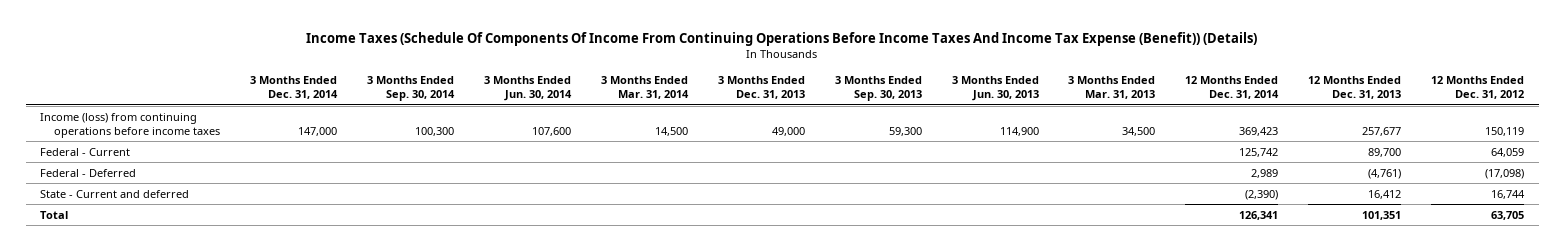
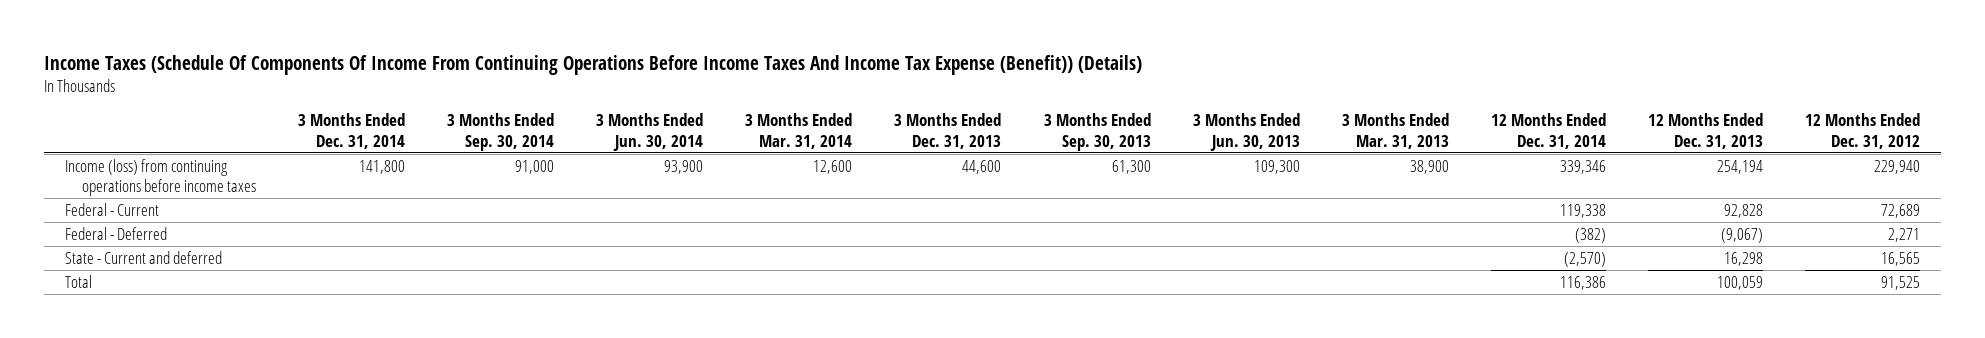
- Income (loss) from continuing operations before income taxes | 147,000 | 100,300 | 107,600 | 14,500 | 49,000 | 59,300 | 114,900 | 34,500 | 369,423 | 257,677 | 150,119
- Federal - Current | | | | | | | | | 125,742 | 89,700 | 64,059
- Federal - Deferred | | | | | | | | | 2,989 | (4,761) | (17,098)
- State - Current and deferred | | | | | | | | | (2,390) | 16,412 | 16,744
- Total | | | | | | | | | 126,341 | 101,351 | 63,705
+ Income (loss) from continuing operations before income taxes | 141,800 | 91,000 | 93,900 | 12,600 | 44,600 | 61,300 | 109,300 | 38,900 | 339,346 | 254,194 | 229,940
+ Federal - Current | | | | | | | | | 119,338 | 92,828 | 72,689
+ Federal - Deferred | | | | | | | | | (382) | (9,067) | 2,271
+ State - Current and deferred | | | | | | | | | (2,570) | 16,298 | 16,565
+ Total | | | | | | | | | 116,386 | 100,059 | 91,525

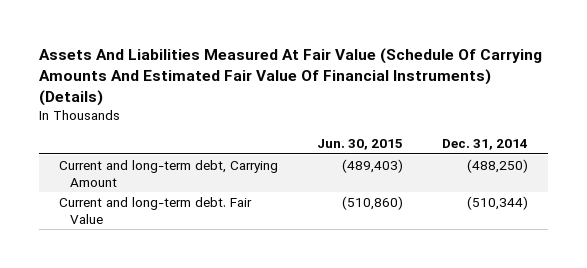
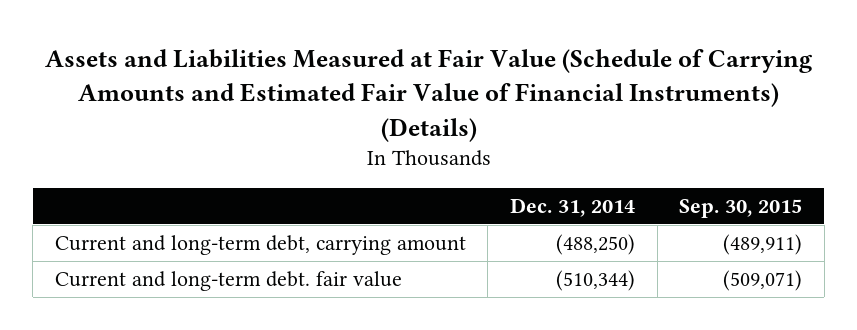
- Assets And Liabilities Measured At Fair Value (Schedule Of Carrying Amounts And Estimated Fair Value Of Financial Instruments) (Details)
+ Assets and Liabilities Measured at Fair Value (Schedule of Carrying Amounts and Estimated Fair Value of Financial Instruments) (Details)
- | Jun. 30, 2015 | Dec. 31, 2014
+ | Dec. 31, 2014 | Sep. 30, 2015
- Current and long-term debt, Carrying Amount | (489,403) | (488,250)
- Current and long-term debt. Fair Value | (510,860) | (510,344)
+ Current and long-term debt, carrying amount | (488,250) | (489,911)
+ Current and long-term debt. fair value | (510,344) | (509,071)

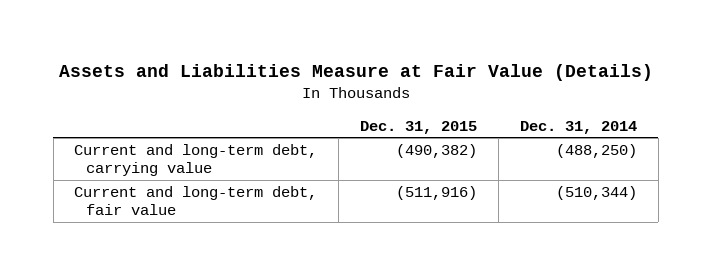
- Assets and Liabilities Measured at Fair Value (Schedule of Carrying Amounts and Estimated Fair Value of Financial Instruments) (Details)
+ Assets and Liabilities Measure at Fair Value (Details)
- | Dec. 31, 2014 | Sep. 30, 2015
+ | Dec. 31, 2015 | Dec. 31, 2014
- Current and long-term debt, carrying amount | (488,250) | (489,911)
- Current and long-term debt. fair value | (510,344) | (509,071)
+ Current and long-term debt, carrying value | (490,382) | (488,250)
+ Current and long-term debt, fair value | (511,916) | (510,344)

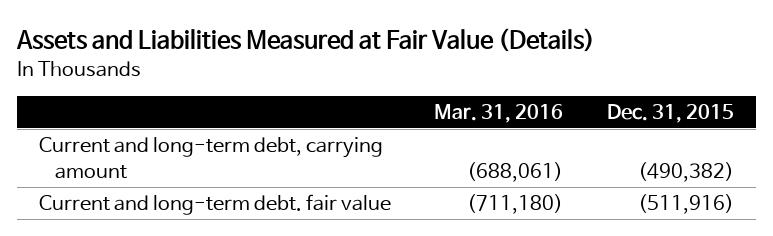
- Assets and Liabilities Measure at Fair Value (Details)
+ Assets and Liabilities Measured at Fair Value (Details)
- | Dec. 31, 2015 | Dec. 31, 2014
+ | Mar. 31, 2016 | Dec. 31, 2015
- Current and long-term debt, carrying value | (490,382) | (488,250)
- Current and long-term debt, fair value | (511,916) | (510,344)
+ Current and long-term debt, carrying amount | (688,061) | (490,382)
+ Current and long-term debt. fair value | (711,180) | (511,916)

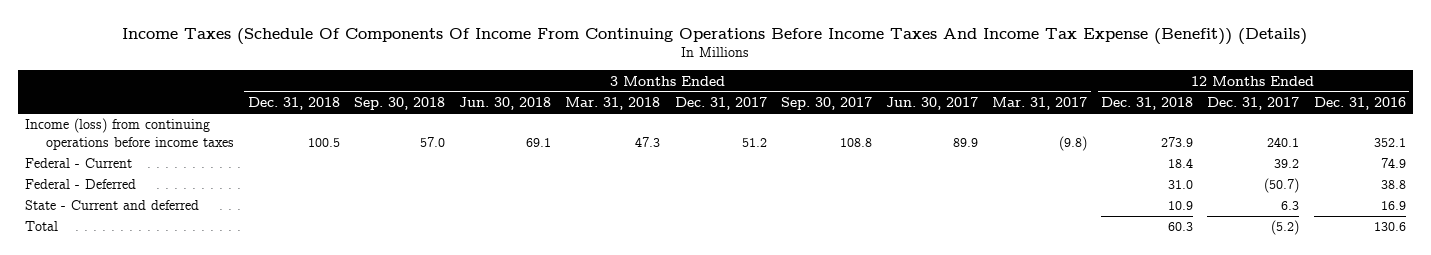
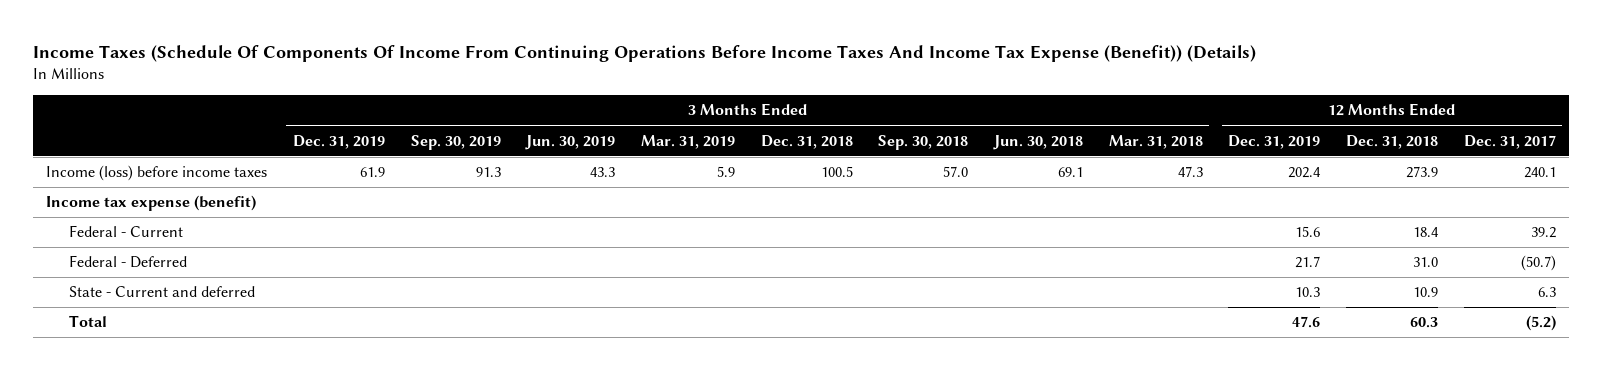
- | 3 Months Ended Dec. 31, 2018 | 3 Months Ended Sep. 30, 2018 | 3 Months Ended Jun. 30, 2018 | 3 Months Ended Mar. 31, 2018 | 3 Months Ended Dec. 31, 2017 | 3 Months Ended Sep. 30, 2017 | 3 Months Ended Jun. 30, 2017 | 3 Months Ended Mar. 31, 2017 | 12 Months Ended Dec. 31, 2018 | 12 Months Ended Dec. 31, 2017 | 12 Months Ended Dec. 31, 2016
+ | 3 Months Ended Dec. 31, 2019 | 3 Months Ended Sep. 30, 2019 | 3 Months Ended Jun. 30, 2019 | 3 Months Ended Mar. 31, 2019 | 3 Months Ended Dec. 31, 2018 | 3 Months Ended Sep. 30, 2018 | 3 Months Ended Jun. 30, 2018 | 3 Months Ended Mar. 31, 2018 | 12 Months Ended Dec. 31, 2019 | 12 Months Ended Dec. 31, 2018 | 12 Months Ended Dec. 31, 2017
- Income (loss) from continuing operations before income taxes | 100.5 | 57.0 | 69.1 | 47.3 | 51.2 | 108.8 | 89.9 | (9.8) | 273.9 | 240.1 | 352.1
+ Income (loss) before income taxes | 61.9 | 91.3 | 43.3 | 5.9 | 100.5 | 57.0 | 69.1 | 47.3 | 202.4 | 273.9 | 240.1
+ Income tax expense (benefit)

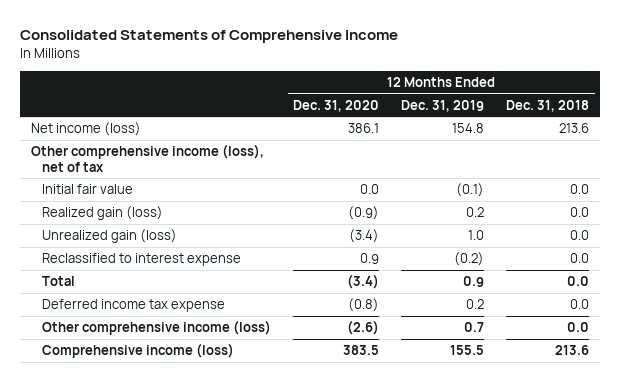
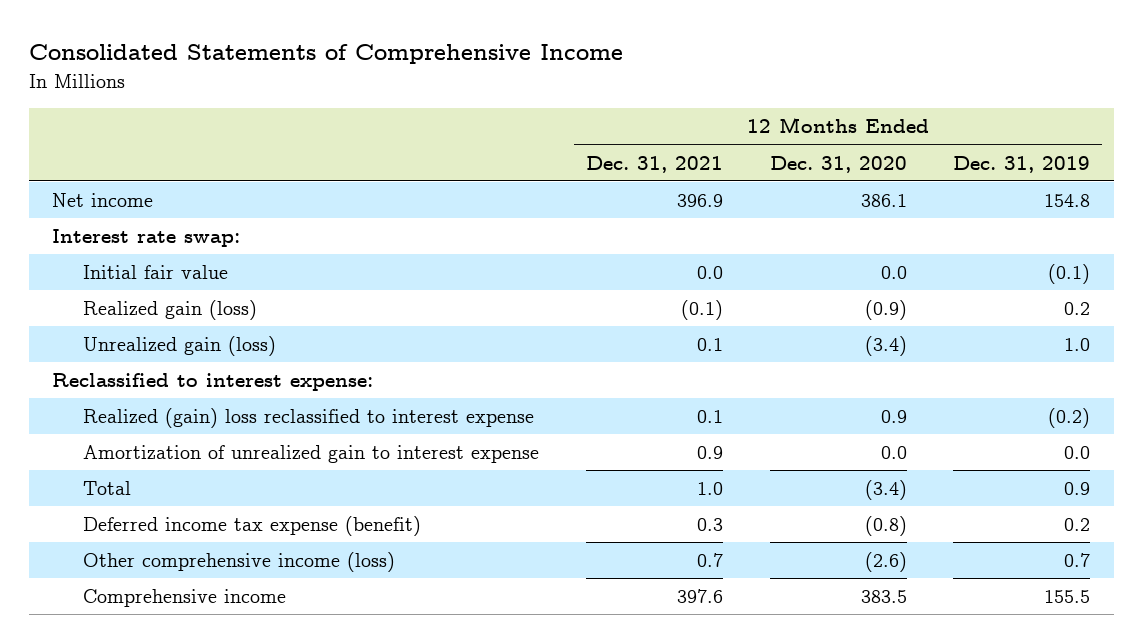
- | 12 Months Ended Dec. 31, 2020 | 12 Months Ended Dec. 31, 2019 | 12 Months Ended Dec. 31, 2018
+ | 12 Months Ended Dec. 31, 2021 | 12 Months Ended Dec. 31, 2020 | 12 Months Ended Dec. 31, 2019
- Net income (loss) | 386.1 | 154.8 | 213.6
- Other comprehensive income (loss), net of tax
+ Net income | 396.9 | 386.1 | 154.8
+ Interest rate swap:
- Reclassified to interest expense | 0.9 | (0.2) | 0.0
+ Reclassified to interest expense:
+ Realized (gain) loss reclassified to interest expense | 0.1 | 0.9 | (0.2)
+ Amortization of unrealized gain to interest expense | 0.9 | 0.0 | 0.0
- Deferred income tax expense | (0.8) | 0.2 | 0.0
+ Deferred income tax expense (benefit) | 0.3 | (0.8) | 0.2
- Comprehensive income (loss) | 383.5 | 155.5 | 213.6
+ Comprehensive income | 397.6 | 383.5 | 155.5

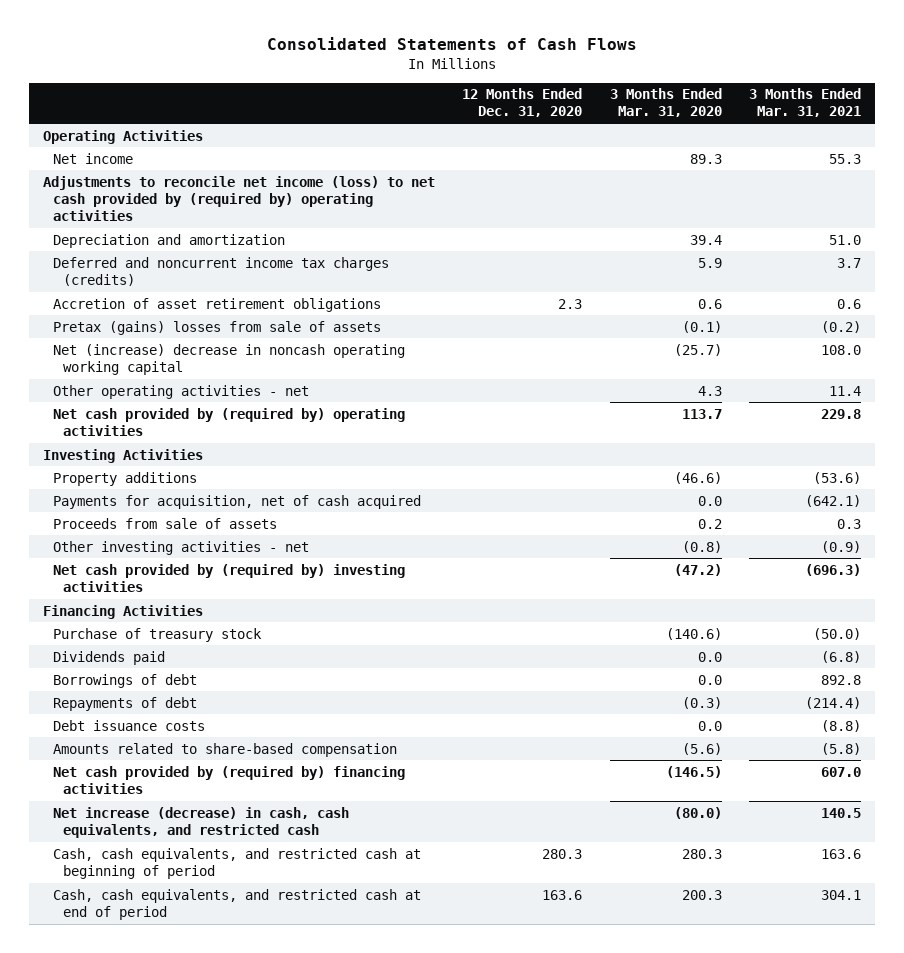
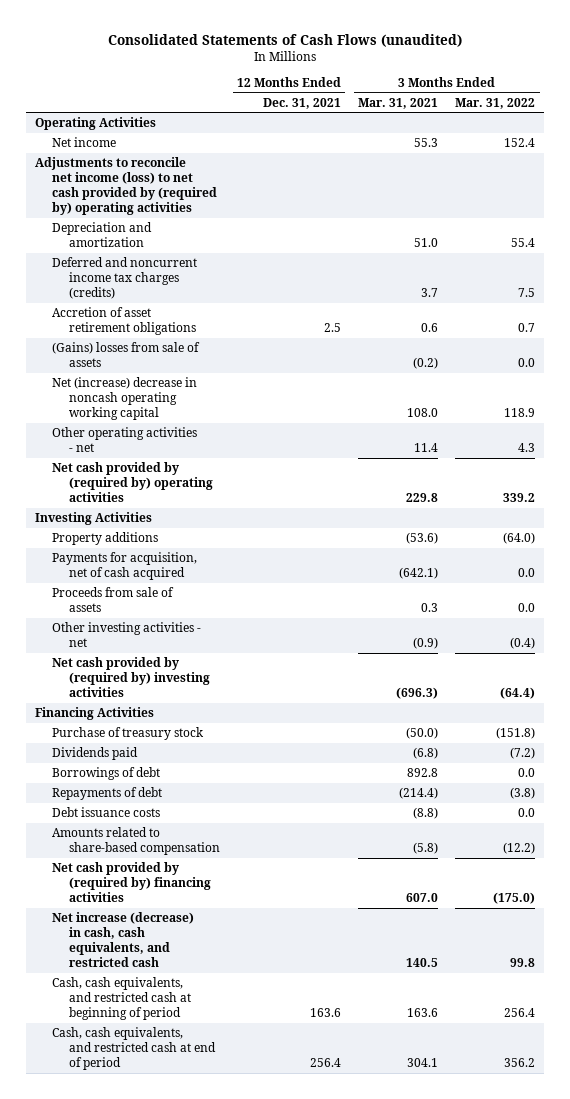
- Consolidated Statements of Cash Flows
+ Consolidated Statements of Cash Flows (unaudited)
- | 12 Months Ended Dec. 31, 2020 | 3 Months Ended Mar. 31, 2020 | 3 Months Ended Mar. 31, 2021
+ | 12 Months Ended Dec. 31, 2021 | 3 Months Ended Mar. 31, 2021 | 3 Months Ended Mar. 31, 2022
- Pretax (gains) losses from sale of assets | | (0.1) | (0.2)
+ (Gains) losses from sale of assets | | (0.2) | 0.0

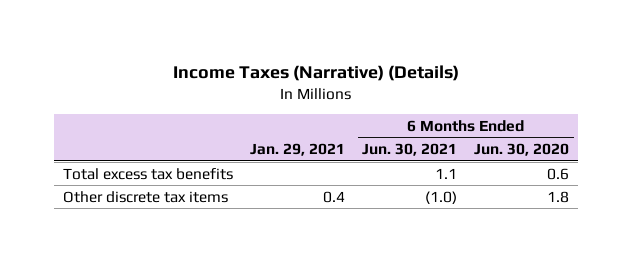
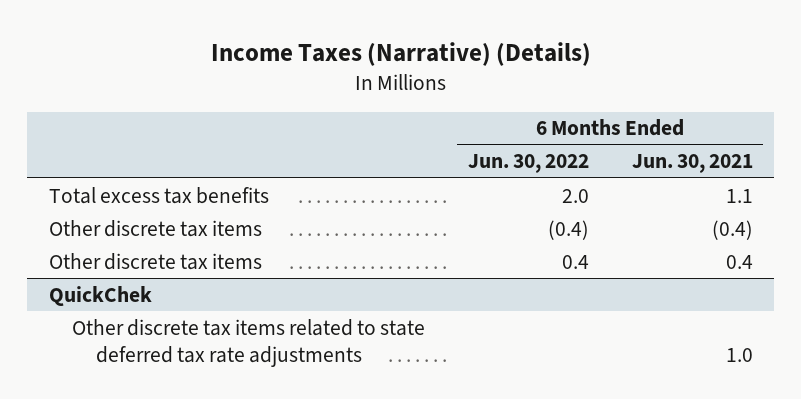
- | Jan. 29, 2021 | 6 Months Ended Jun. 30, 2021 | 6 Months Ended Jun. 30, 2020
+ | 6 Months Ended Jun. 30, 2022 | 6 Months Ended Jun. 30, 2021
- Other discrete tax items | 0.4 | (1.0) | 1.8
+ Other discrete tax items | (0.4) | (0.4)
+ Other discrete tax items | 0.4 | 0.4
+ QuickChek
+ Other discrete tax items related to state deferred tax rate adjustments | | 1.0

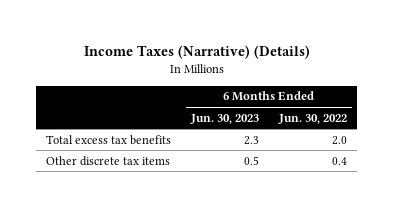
- | 6 Months Ended Jun. 30, 2022 | 6 Months Ended Jun. 30, 2021
+ | 6 Months Ended Jun. 30, 2023 | 6 Months Ended Jun. 30, 2022
- Other discrete tax items | (0.4) | (0.4)
- QuickChek
- Other discrete tax items related to state deferred tax rate adjustments | | 1.0

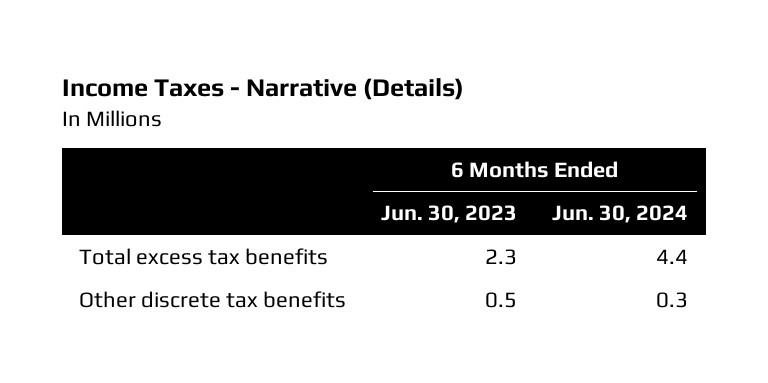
- Income Taxes (Narrative) (Details)
+ Income Taxes - Narrative (Details)
- | 6 Months Ended Jun. 30, 2023 | 6 Months Ended Jun. 30, 2022
+ | 6 Months Ended Jun. 30, 2023 | 6 Months Ended Jun. 30, 2024
- Other discrete tax items | 0.5 | 0.4
+ Other discrete tax benefits | 0.5 | 0.3

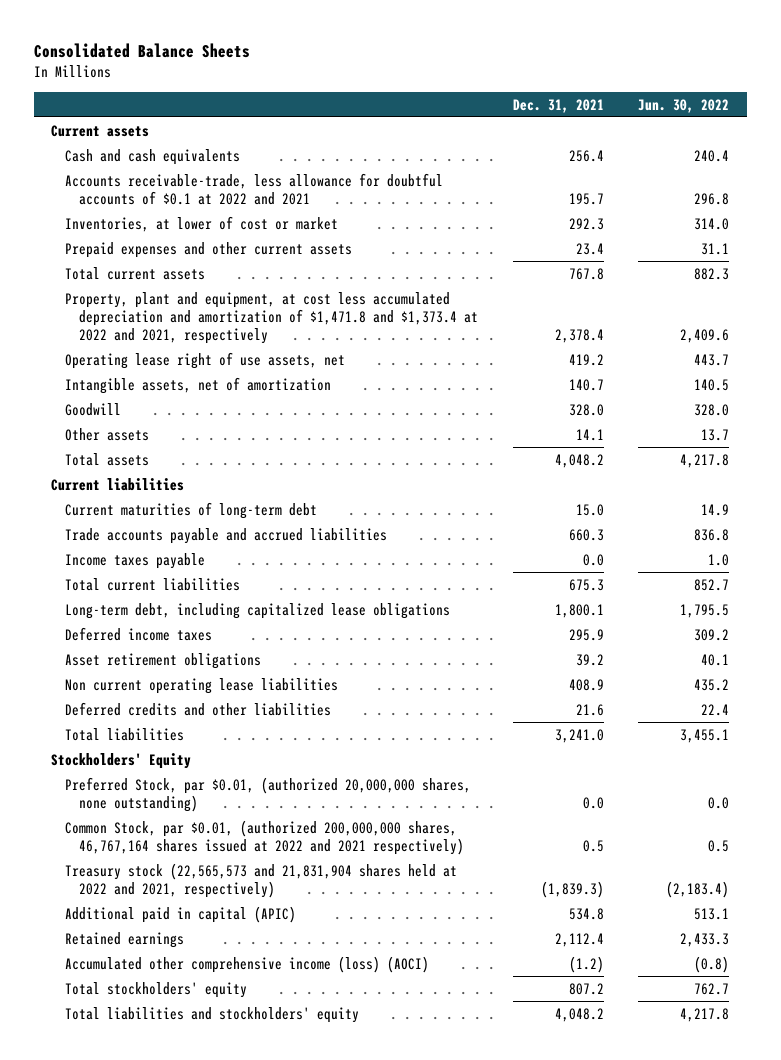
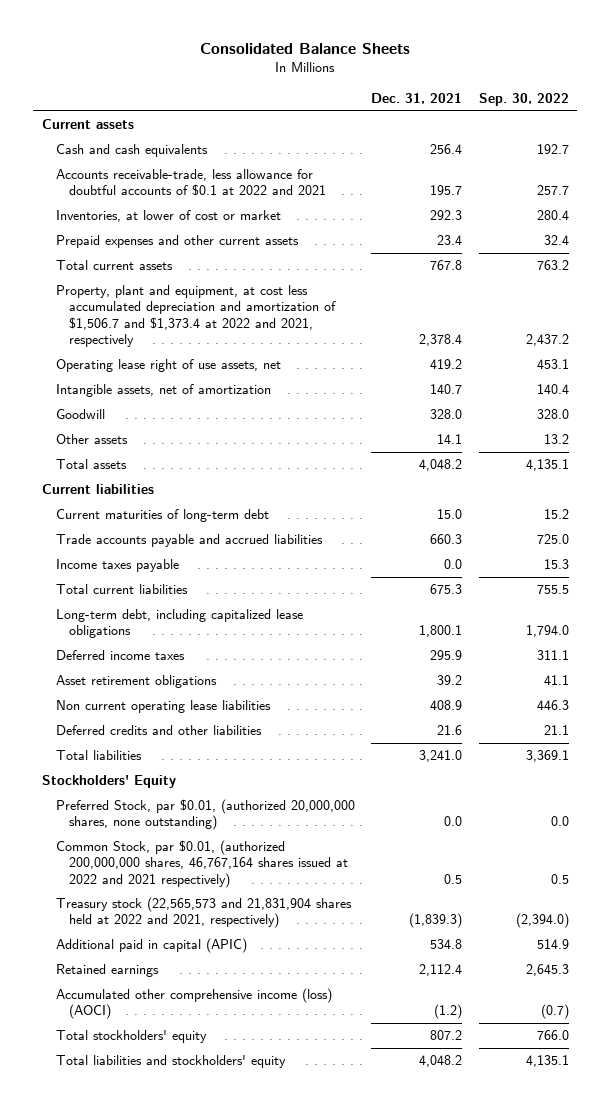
- | Dec. 31, 2021 | Jun. 30, 2022
+ | Dec. 31, 2021 | Sep. 30, 2022
- Property, plant and equipment, at cost less accumulated depreciation and amortization of $1,471.8 and $1,373.4 at 2022 and 2021, respectively | 2,378.4 | 2,409.6
+ Property, plant and equipment, at cost less accumulated depreciation and amortization of $1,506.7 and $1,373.4 at 2022 and 2021, respectively | 2,378.4 | 2,437.2

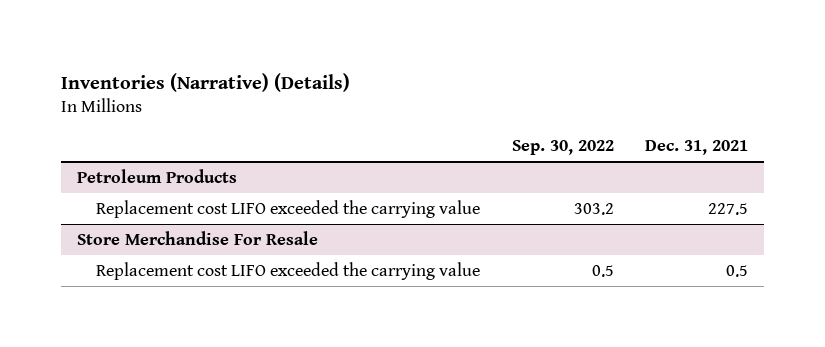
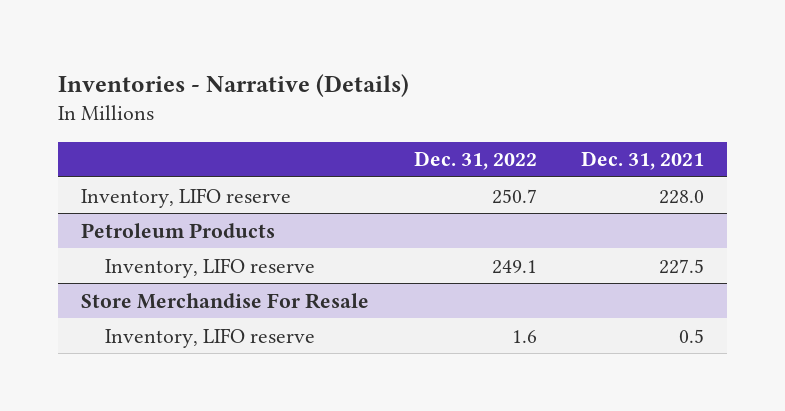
- Inventories (Narrative) (Details)
+ Inventories - Narrative (Details)
- | Sep. 30, 2022 | Dec. 31, 2021
+ | Dec. 31, 2022 | Dec. 31, 2021
+ Inventory, LIFO reserve | 250.7 | 228.0
@ Petroleum Products
- Replacement cost LIFO exceeded the carrying value | 303.2 | 227.5
+ Inventory, LIFO reserve | 249.1 | 227.5
@ Store Merchandise For Resale
- Replacement cost LIFO exceeded the carrying value | 0.5 | 0.5
+ Inventory, LIFO reserve | 1.6 | 0.5

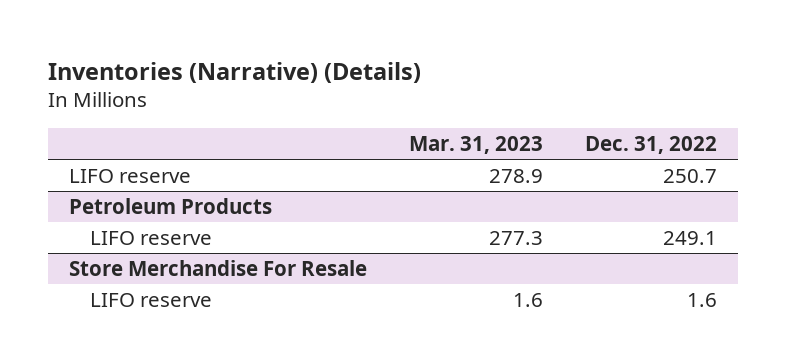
- Inventories - Narrative (Details)
+ Inventories (Narrative) (Details)
- | Dec. 31, 2022 | Dec. 31, 2021
+ | Mar. 31, 2023 | Dec. 31, 2022
- Inventory, LIFO reserve | 250.7 | 228.0
+ LIFO reserve | 278.9 | 250.7
@ Petroleum Products
- Inventory, LIFO reserve | 249.1 | 227.5
+ LIFO reserve | 277.3 | 249.1
@ Store Merchandise For Resale
- Inventory, LIFO reserve | 1.6 | 0.5
+ LIFO reserve | 1.6 | 1.6

